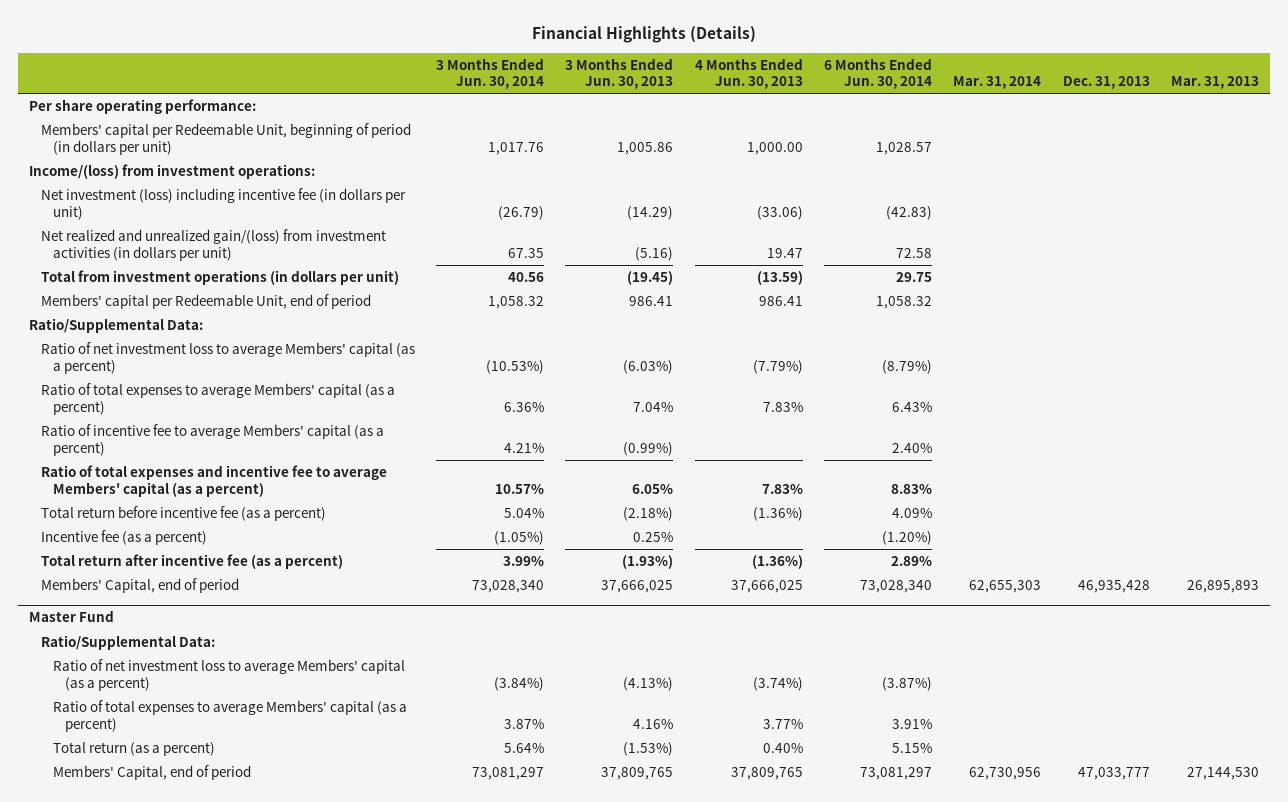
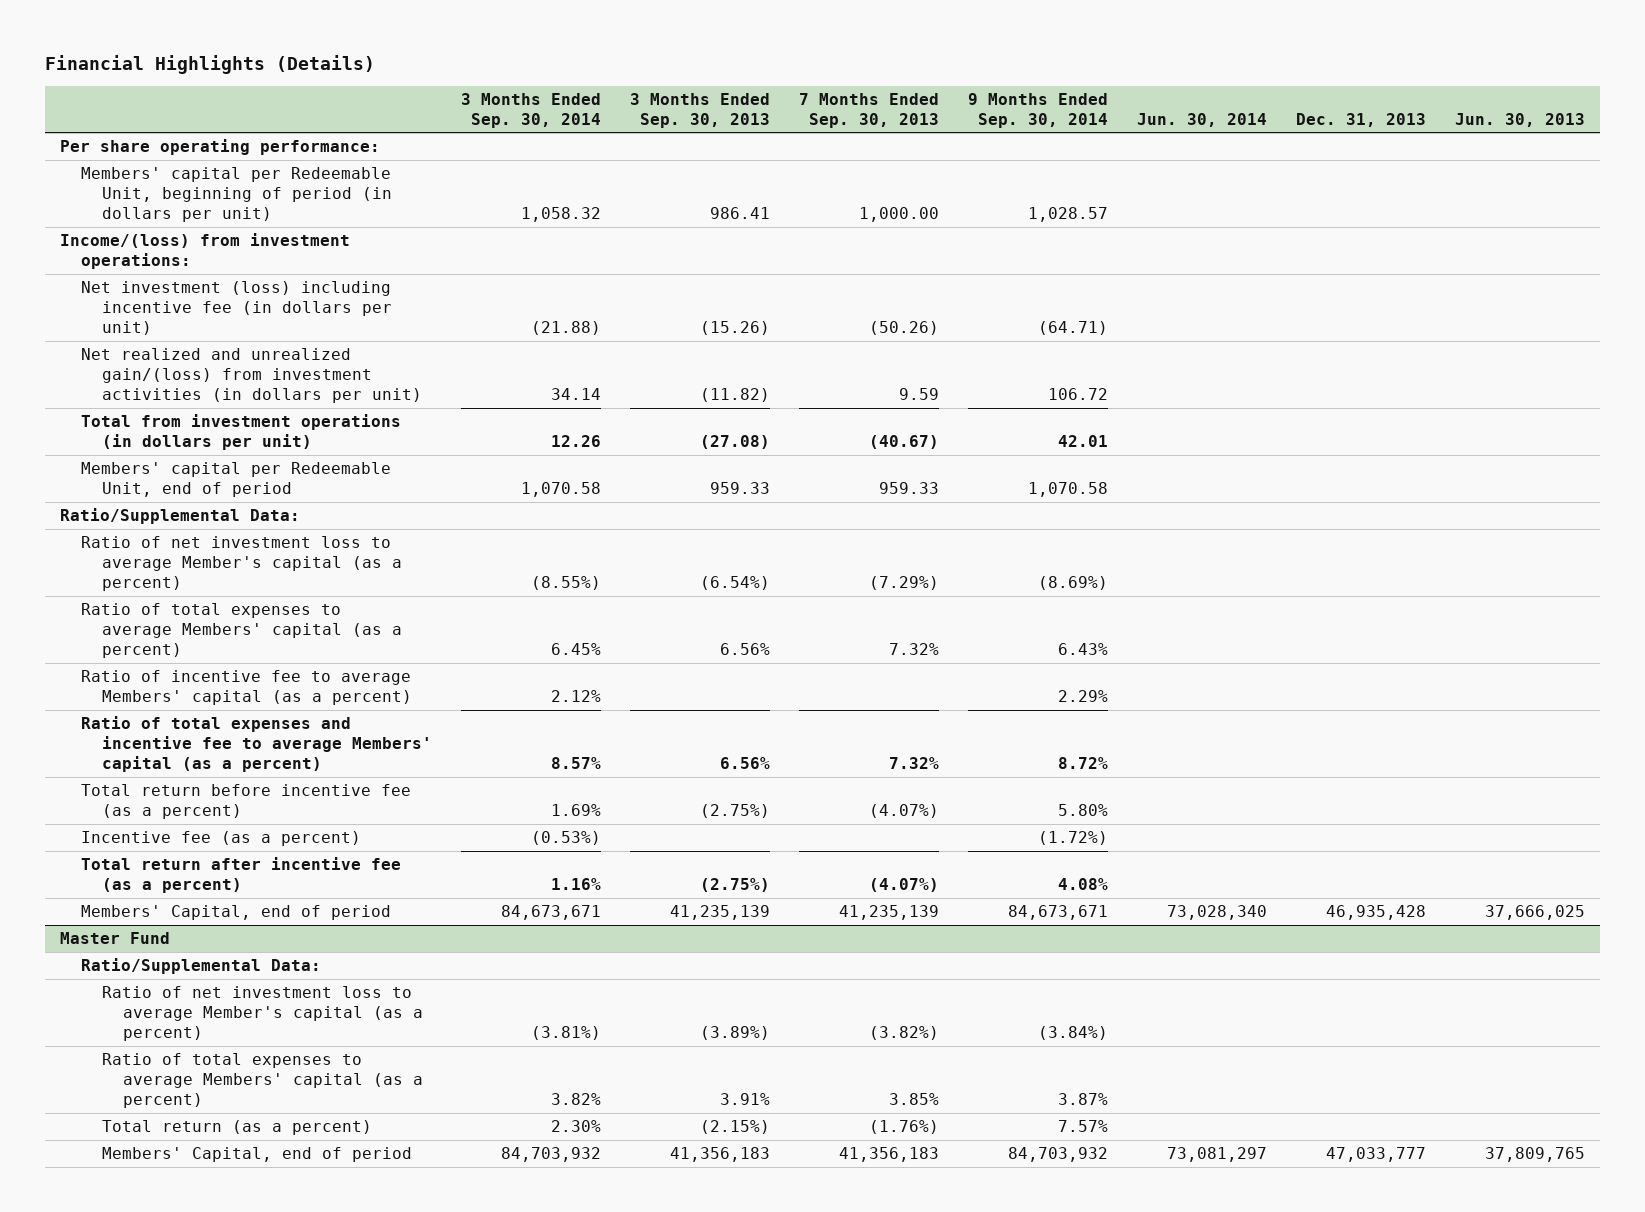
- | 3 Months Ended Jun. 30, 2014 | 3 Months Ended Jun. 30, 2013 | 4 Months Ended Jun. 30, 2013 | 6 Months Ended Jun. 30, 2014 | Mar. 31, 2014 | Dec. 31, 2013 | Mar. 31, 2013
+ | 3 Months Ended Sep. 30, 2014 | 3 Months Ended Sep. 30, 2013 | 7 Months Ended Sep. 30, 2013 | 9 Months Ended Sep. 30, 2014 | Jun. 30, 2014 | Dec. 31, 2013 | Jun. 30, 2013
- Ratio of net investment loss to average Members' capital (as a percent) | (10.53%) | (6.03%) | (7.79%) | (8.79%) | | |
+ Ratio of net investment loss to average Member's capital (as a percent) | (8.55%) | (6.54%) | (7.29%) | (8.69%) | | |
@ Master Fund
- Ratio of net investment loss to average Members' capital (as a percent) | (3.84%) | (4.13%) | (3.74%) | (3.87%) | | |
+ Ratio of net investment loss to average Member's capital (as a percent) | (3.81%) | (3.89%) | (3.82%) | (3.84%) | | |

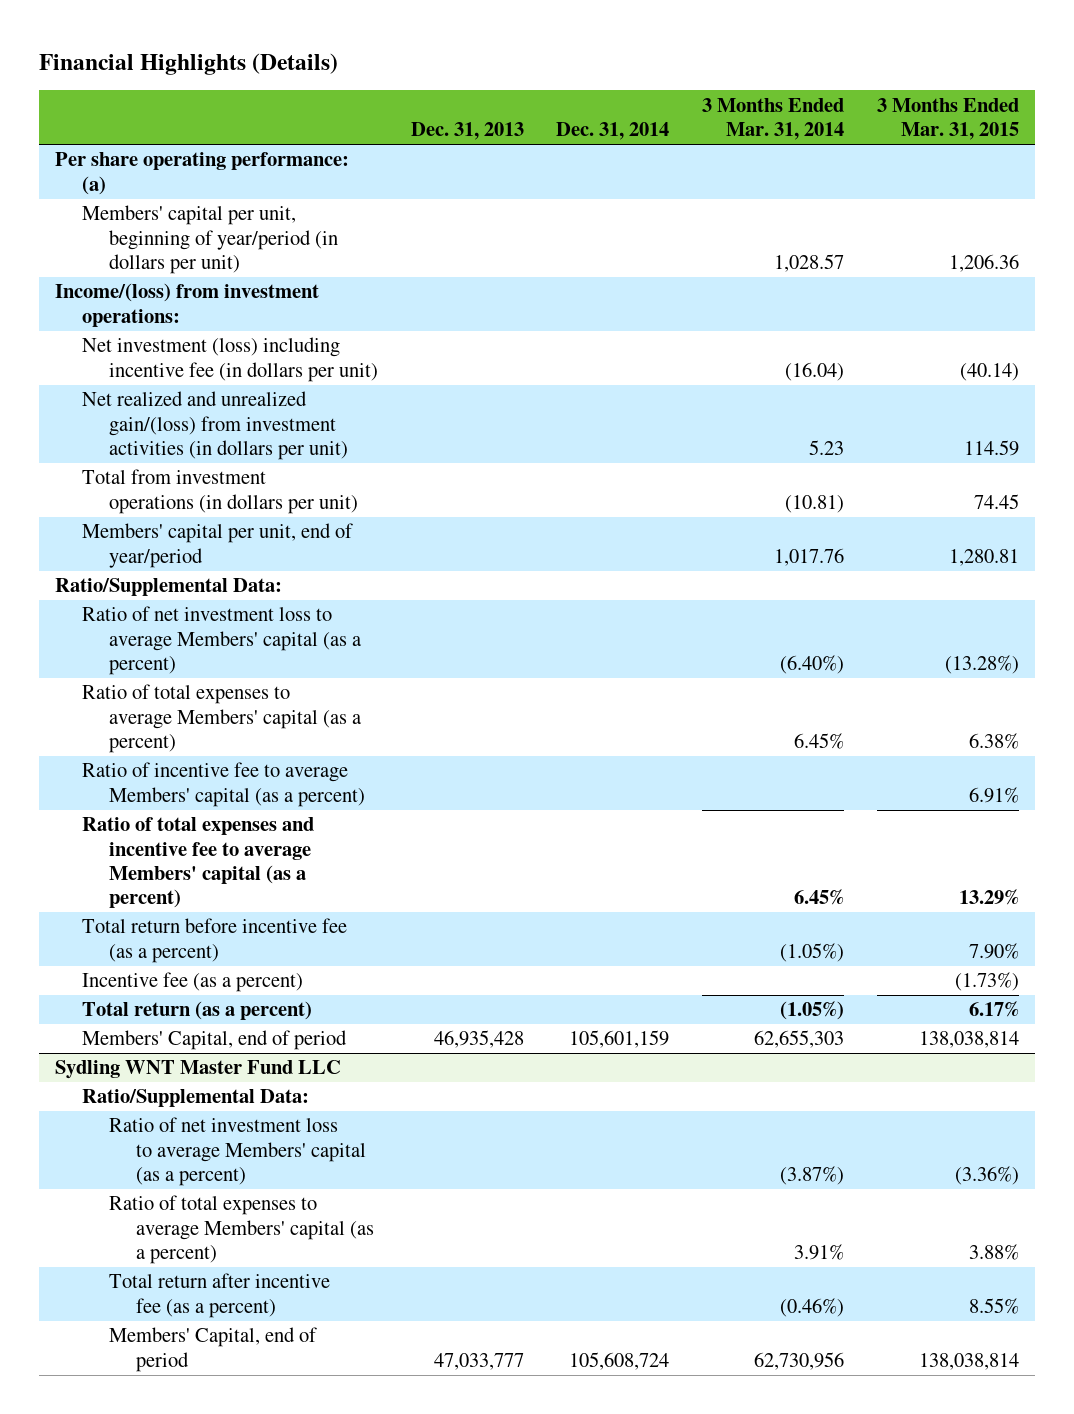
- | 3 Months Ended Sep. 30, 2014 | 3 Months Ended Sep. 30, 2013 | 7 Months Ended Sep. 30, 2013 | 9 Months Ended Sep. 30, 2014 | Jun. 30, 2014 | Dec. 31, 2013 | Jun. 30, 2013
+ | Dec. 31, 2013 | Dec. 31, 2014 | 3 Months Ended Mar. 31, 2014 | 3 Months Ended Mar. 31, 2015
- Per share operating performance:
- Members' capital per Redeemable Unit, beginning of period (in dollars per unit) | 1,058.32 | 986.41 | 1,000.00 | 1,028.57 | | |
+ Per share operating performance: (a)
+ Members' capital per unit, beginning of year/period (in dollars per unit) | | | 1,028.57 | 1,206.36
- Members' capital per Redeemable Unit, end of period | 1,070.58 | 959.33 | 959.33 | 1,070.58 | | |
+ Members' capital per unit, end of year/period | | | 1,017.76 | 1,280.81
- Ratio of net investment loss to average Member's capital (as a percent) | (8.55%) | (6.54%) | (7.29%) | (8.69%) | | |
+ Ratio of net investment loss to average Members' capital (as a percent) | | | (6.40%) | (13.28%)
- Total return after incentive fee (as a percent) | 1.16% | (2.75%) | (4.07%) | 4.08% | | |
+ Total return (as a percent) | | | (1.05%) | 6.17%
- Master Fund
+ Sydling WNT Master Fund LLC
- Ratio of net investment loss to average Member's capital (as a percent) | (3.81%) | (3.89%) | (3.82%) | (3.84%) | | |
+ Ratio of net investment loss to average Members' capital (as a percent) | | | (3.87%) | (3.36%)
- Total return (as a percent) | 2.30% | (2.15%) | (1.76%) | 7.57% | | |
+ Total return after incentive fee (as a percent) | | | (0.46%) | 8.55%

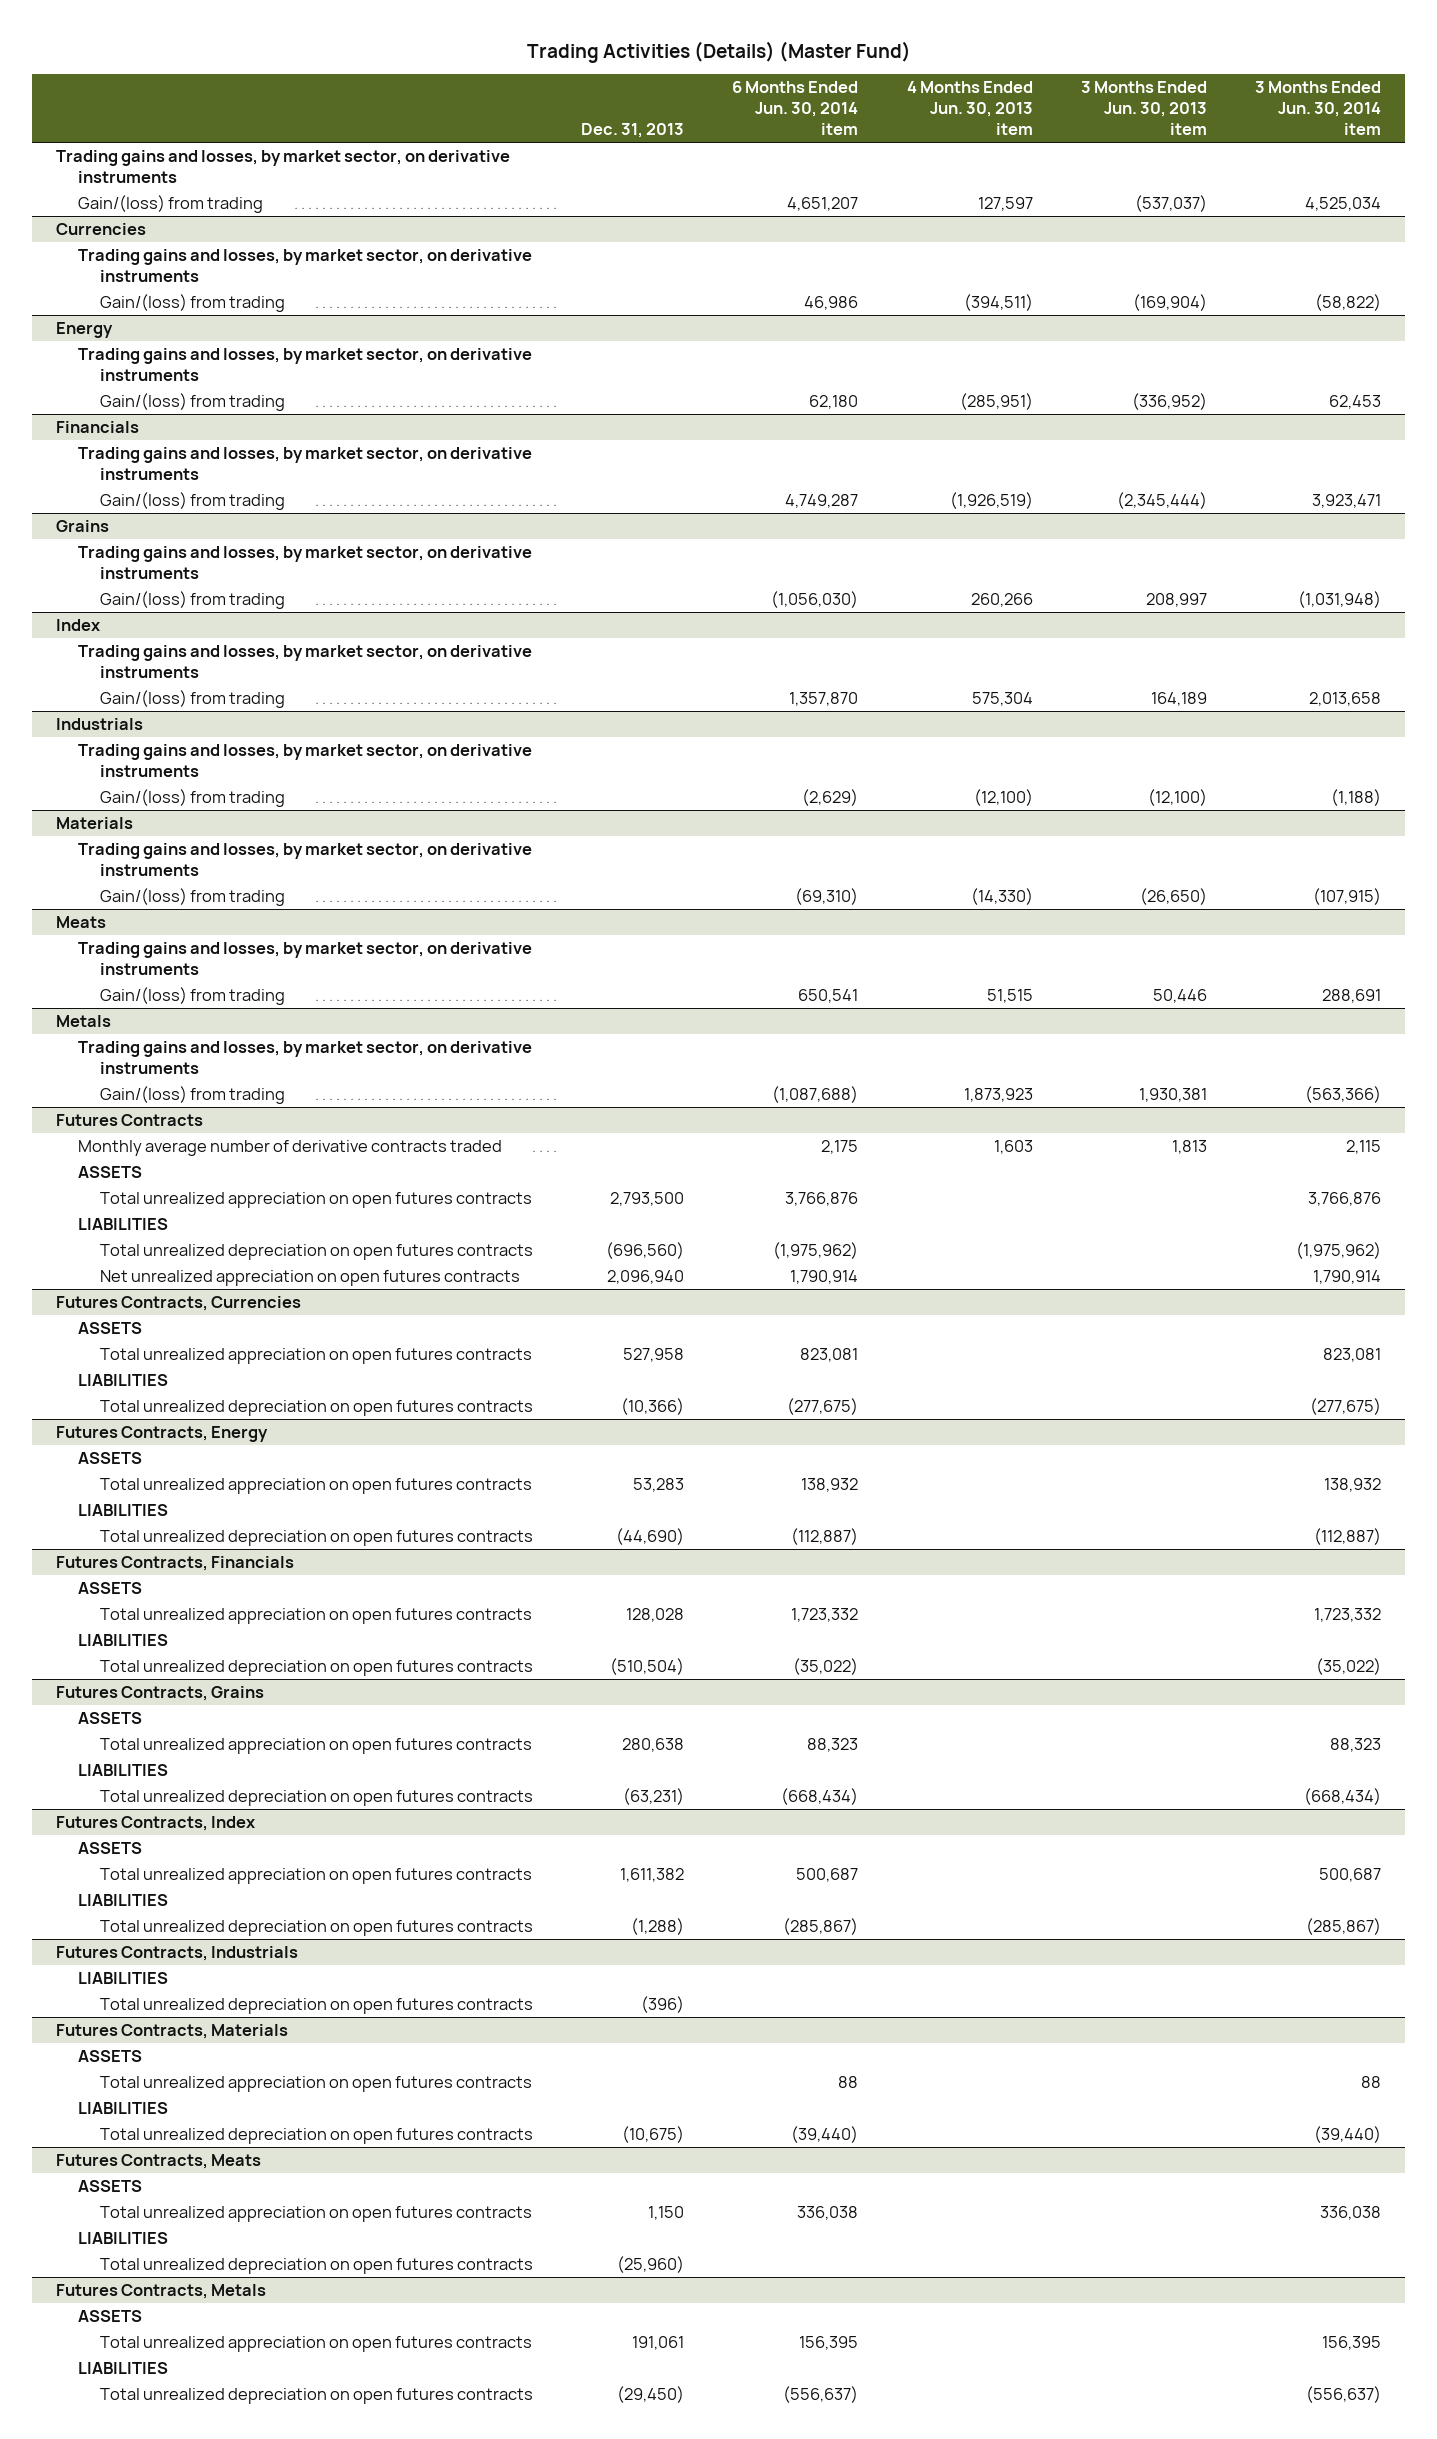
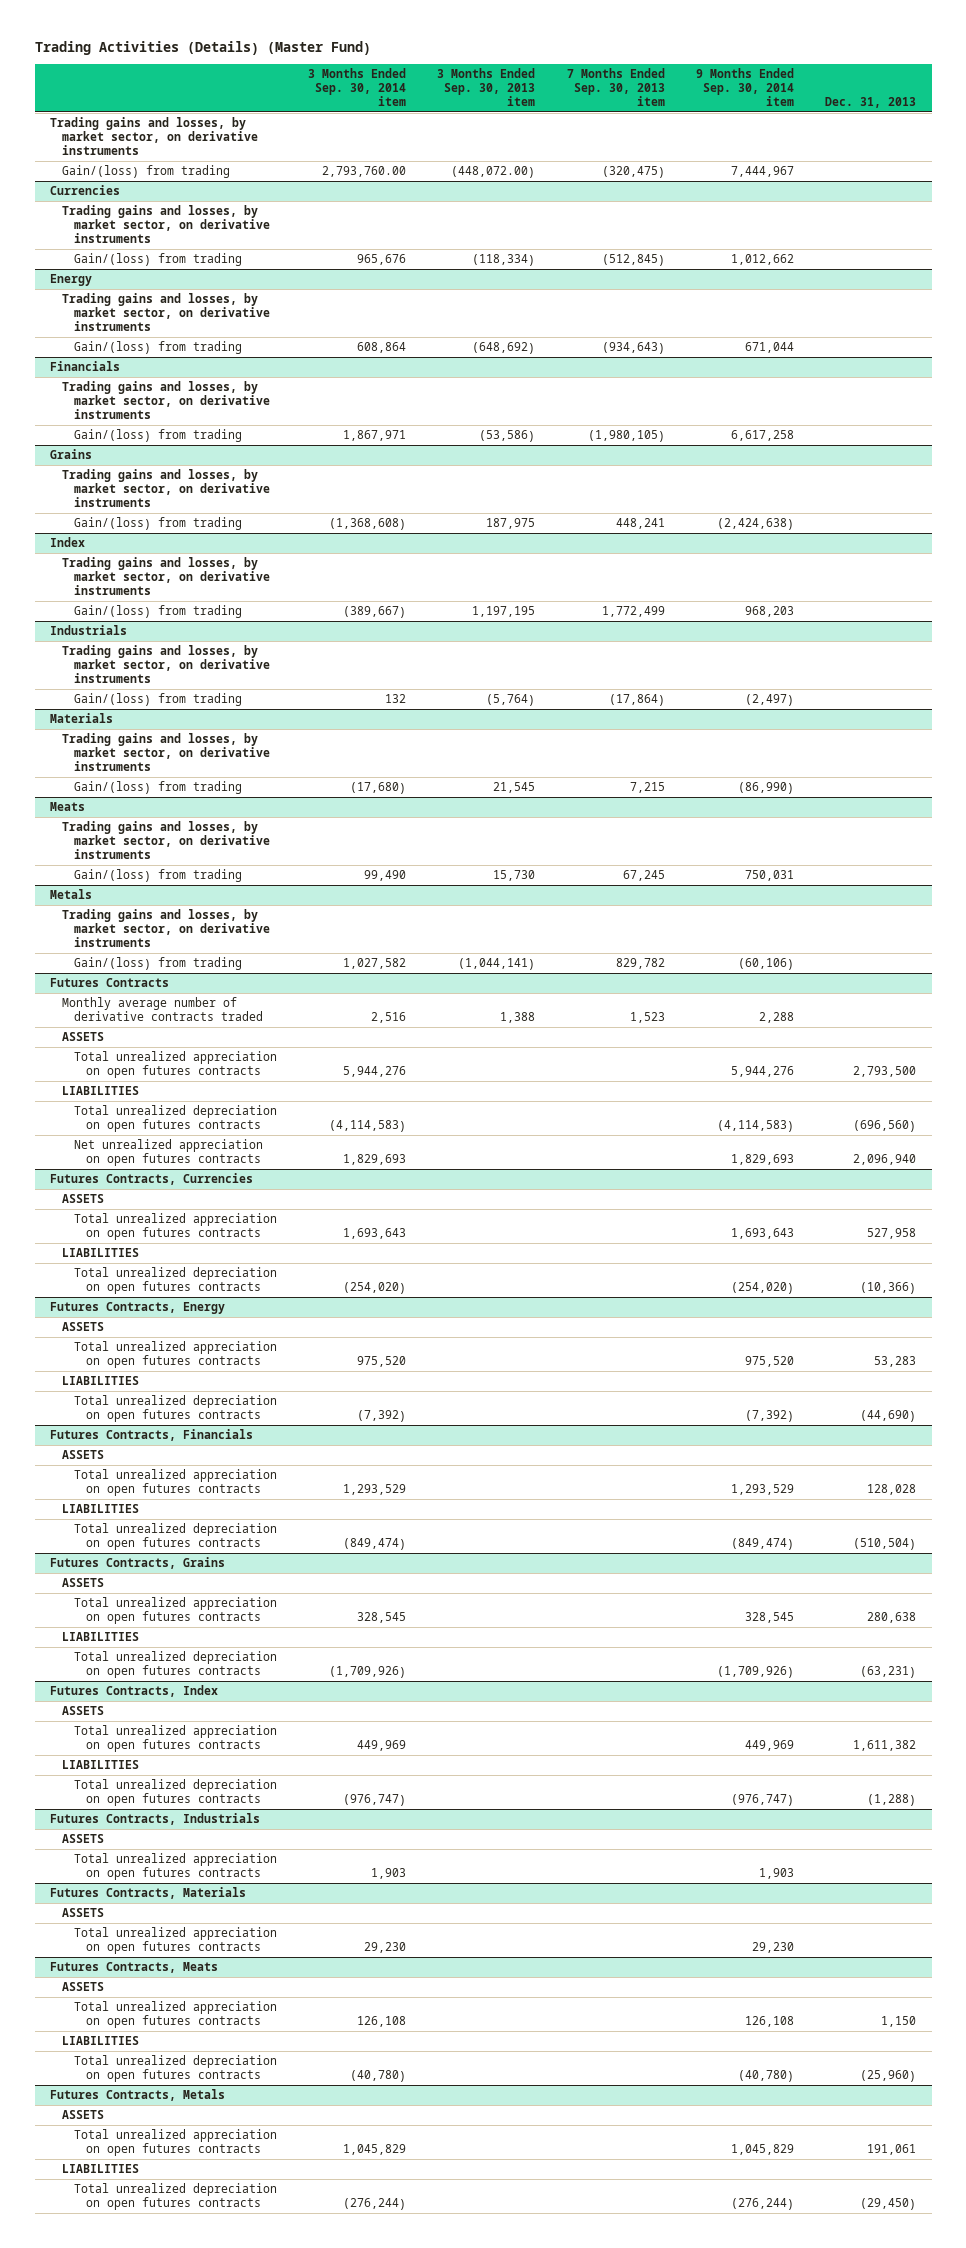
- | Dec. 31, 2013 | 6 Months Ended Jun. 30, 2014 item | 4 Months Ended Jun. 30, 2013 item | 3 Months Ended Jun. 30, 2013 item | 3 Months Ended Jun. 30, 2014 item
+ | 3 Months Ended Sep. 30, 2014 item | 3 Months Ended Sep. 30, 2013 item | 7 Months Ended Sep. 30, 2013 item | 9 Months Ended Sep. 30, 2014 item | Dec. 31, 2013
@ Futures Contracts, Industrials
- LIABILITIES
- Total unrealized depreciation on open futures contracts | (396) | | | |
+ ASSETS
+ Total unrealized appreciation on open futures contracts | 1,903 | | | 1,903 |
@ Futures Contracts, Materials
- LIABILITIES
- Total unrealized depreciation on open futures contracts | (10,675) | (39,440) | | | (39,440)

